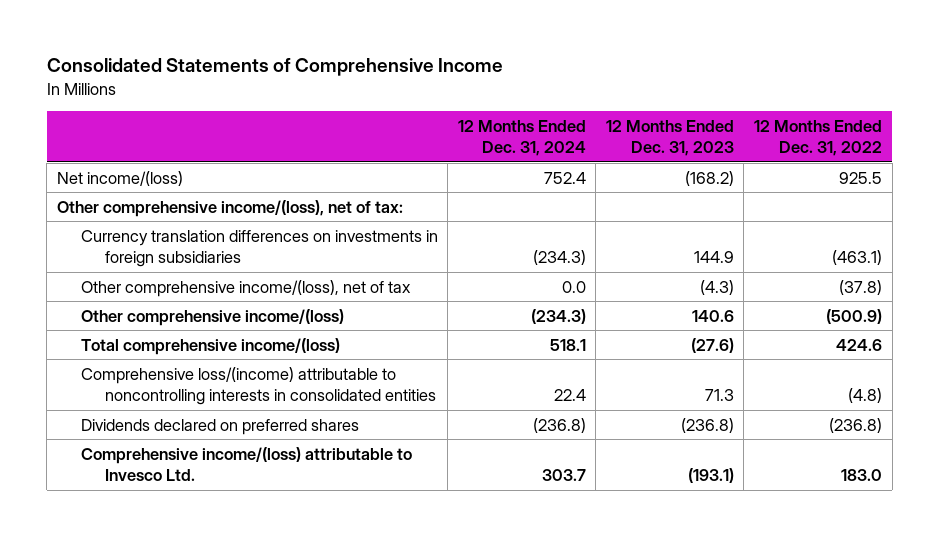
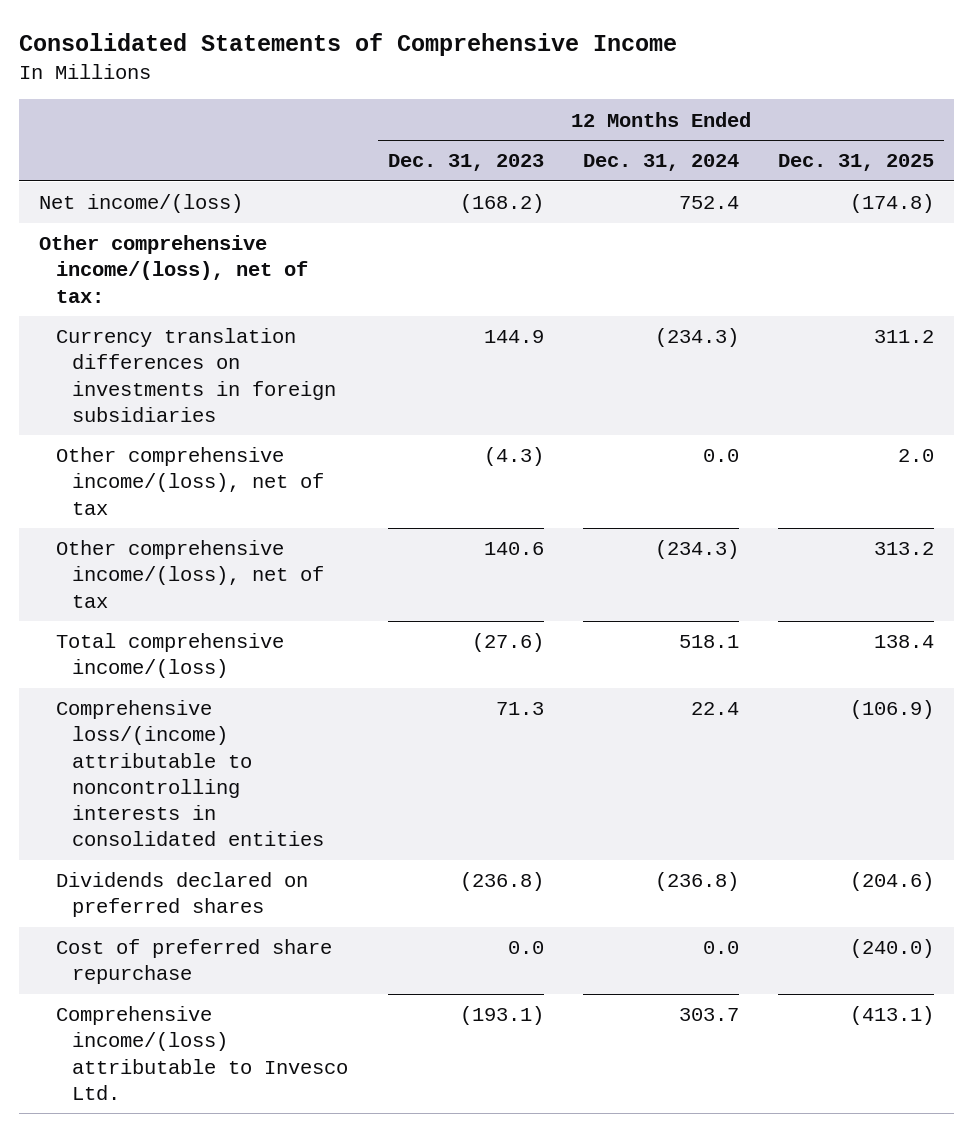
- | 12 Months Ended Dec. 31, 2024 | 12 Months Ended Dec. 31, 2023 | 12 Months Ended Dec. 31, 2022
+ | 12 Months Ended Dec. 31, 2023 | 12 Months Ended Dec. 31, 2024 | 12 Months Ended Dec. 31, 2025
- Other comprehensive income/(loss) | (234.3) | 140.6 | (500.9)
+ Other comprehensive income/(loss), net of tax | 140.6 | (234.3) | 313.2
+ Cost of preferred share repurchase | 0.0 | 0.0 | (240.0)

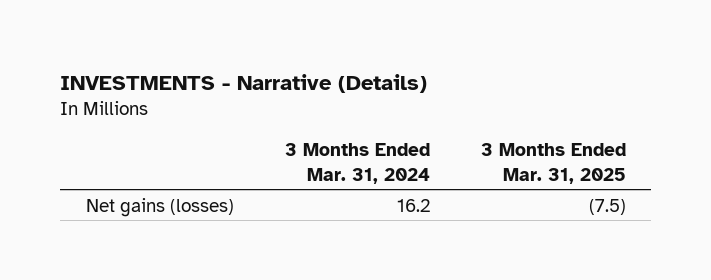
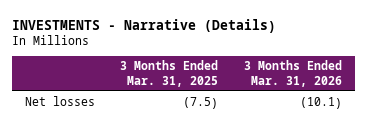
- | 3 Months Ended Mar. 31, 2024 | 3 Months Ended Mar. 31, 2025
+ | 3 Months Ended Mar. 31, 2025 | 3 Months Ended Mar. 31, 2026
- Net gains (losses) | 16.2 | (7.5)
+ Net losses | (7.5) | (10.1)

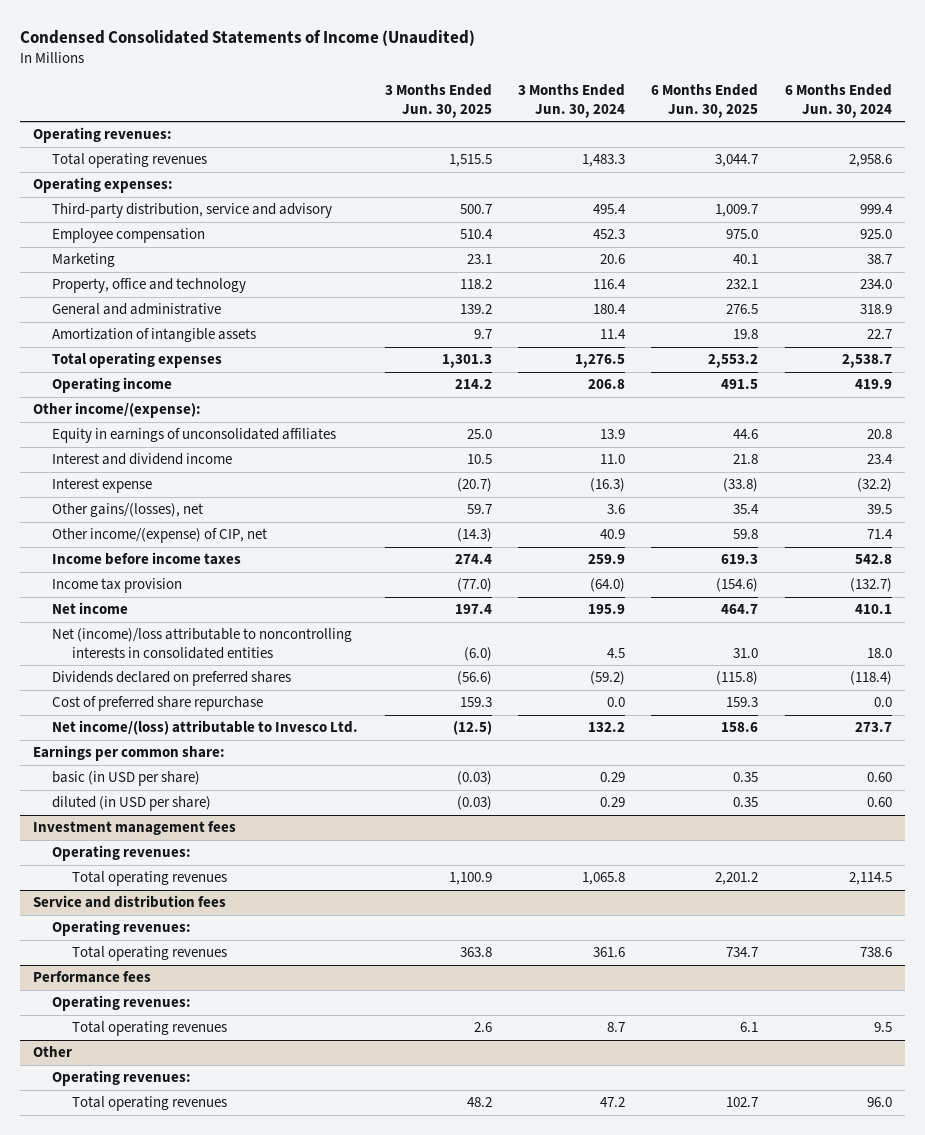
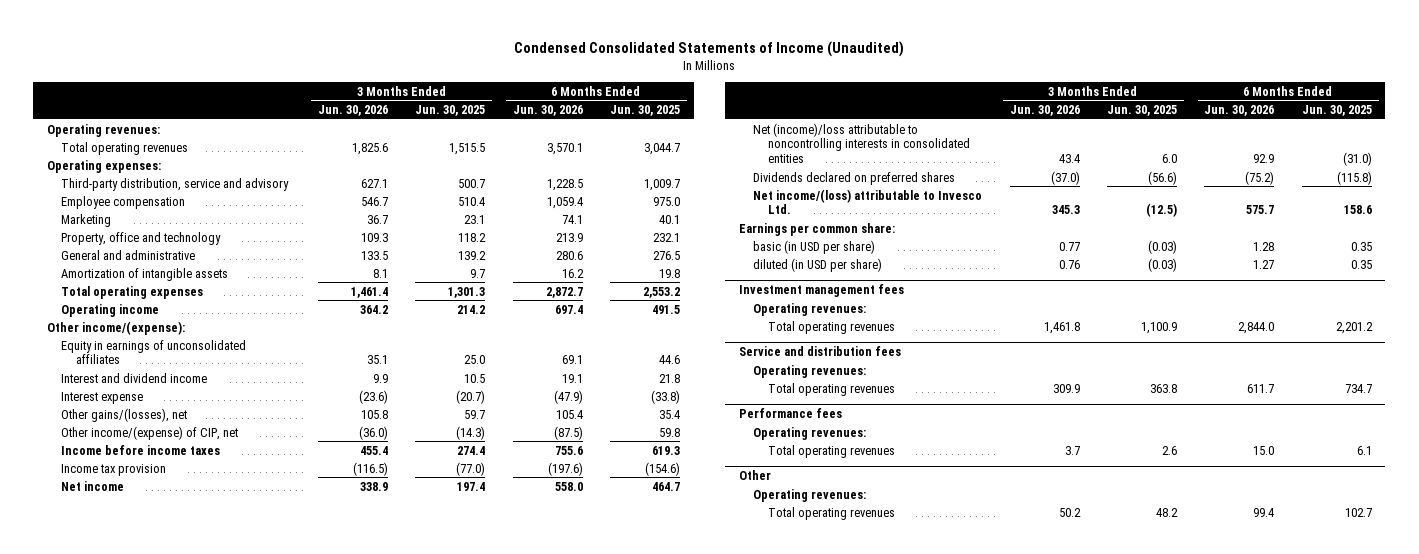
- | 3 Months Ended Jun. 30, 2025 | 3 Months Ended Jun. 30, 2024 | 6 Months Ended Jun. 30, 2025 | 6 Months Ended Jun. 30, 2024
+ | 3 Months Ended Jun. 30, 2026 | 3 Months Ended Jun. 30, 2025 | 6 Months Ended Jun. 30, 2026 | 6 Months Ended Jun. 30, 2025
- Net (income)/loss attributable to noncontrolling interests in consolidated entities | (6.0) | 4.5 | 31.0 | 18.0
+ Net (income)/loss attributable to noncontrolling interests in consolidated entities | 43.4 | 6.0 | 92.9 | (31.0)
- Cost of preferred share repurchase | 159.3 | 0.0 | 159.3 | 0.0

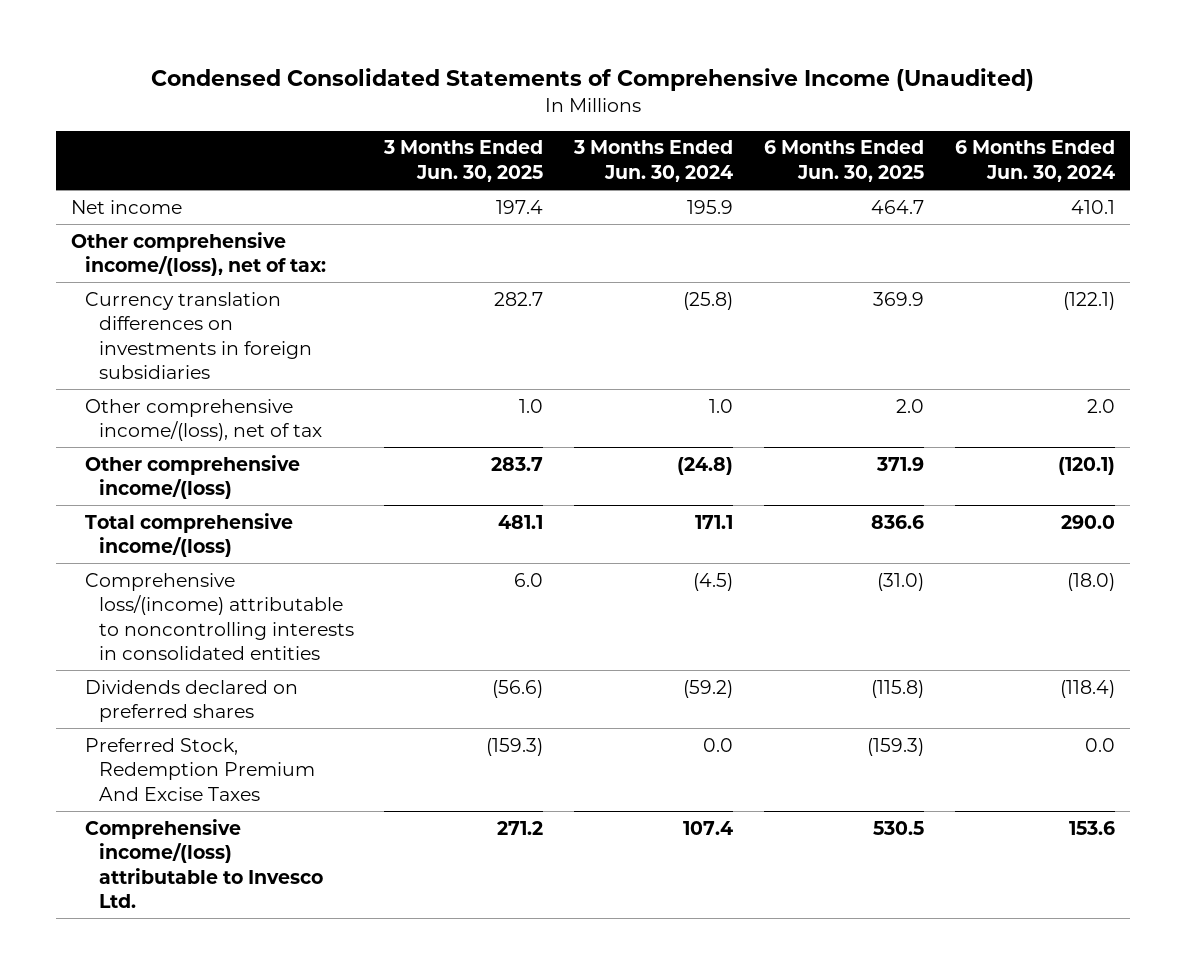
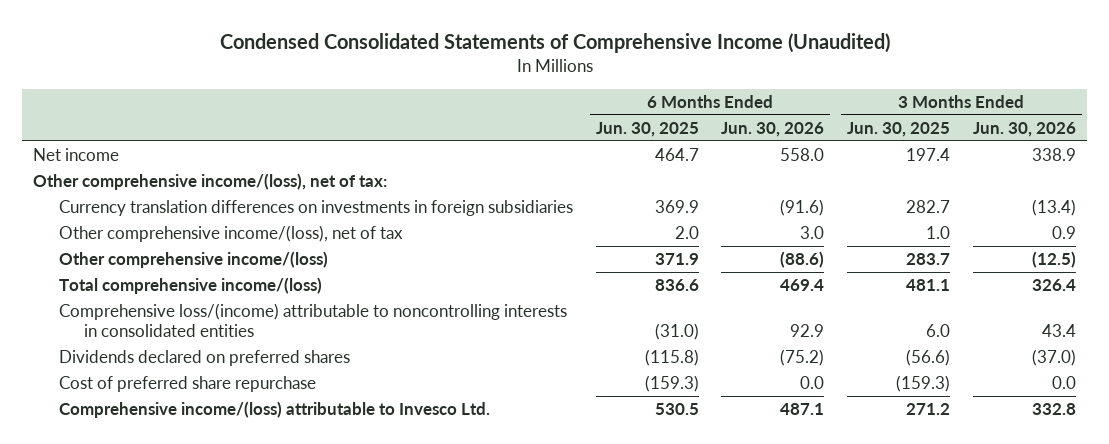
- | 3 Months Ended Jun. 30, 2025 | 3 Months Ended Jun. 30, 2024 | 6 Months Ended Jun. 30, 2025 | 6 Months Ended Jun. 30, 2024
+ | 6 Months Ended Jun. 30, 2025 | 6 Months Ended Jun. 30, 2026 | 3 Months Ended Jun. 30, 2025 | 3 Months Ended Jun. 30, 2026
- Preferred Stock, Redemption Premium And Excise Taxes | (159.3) | 0.0 | (159.3) | 0.0
+ Cost of preferred share repurchase | (159.3) | 0.0 | (159.3) | 0.0

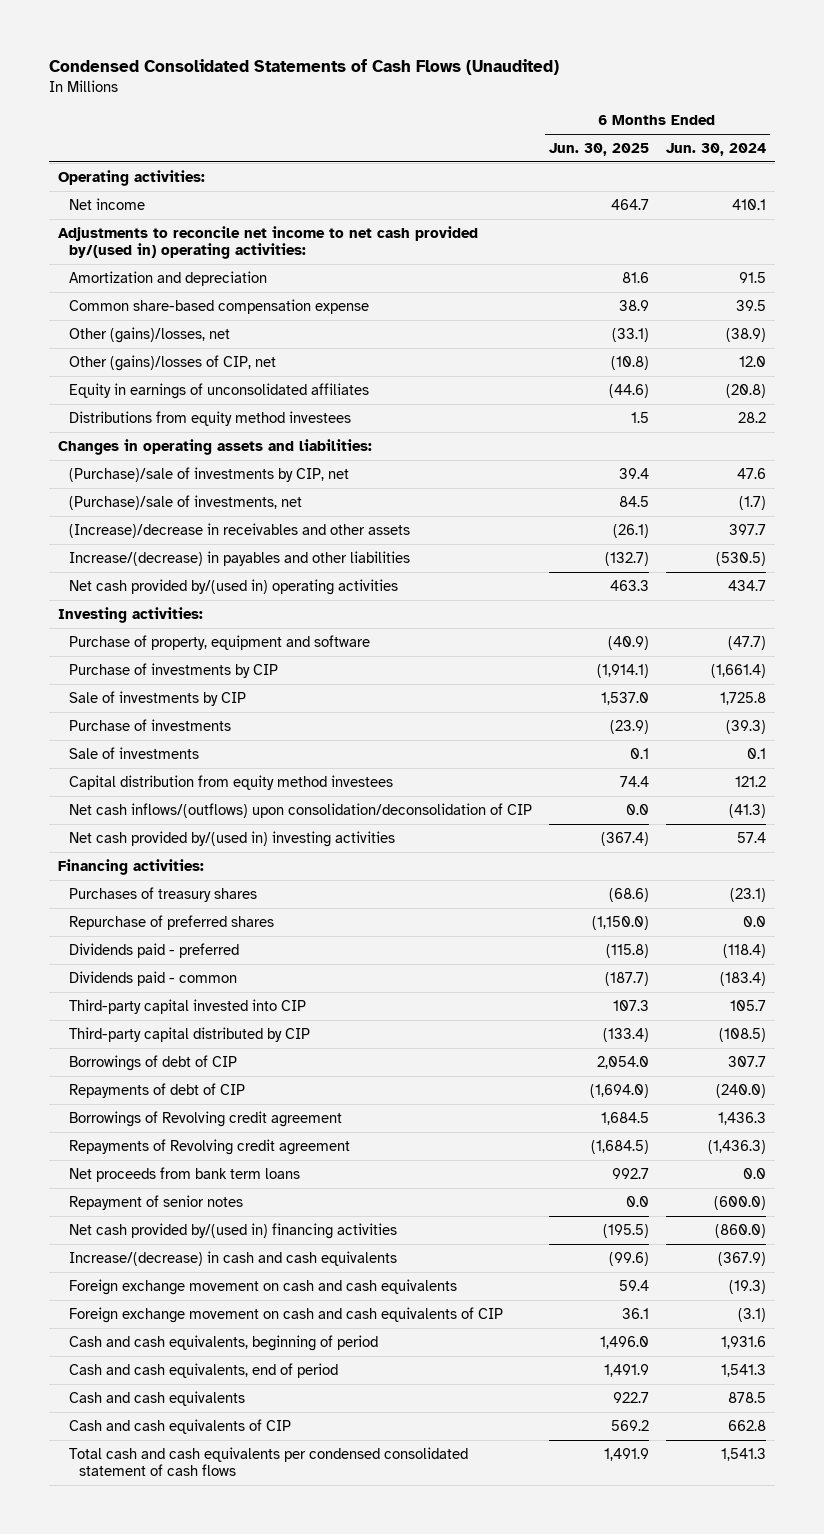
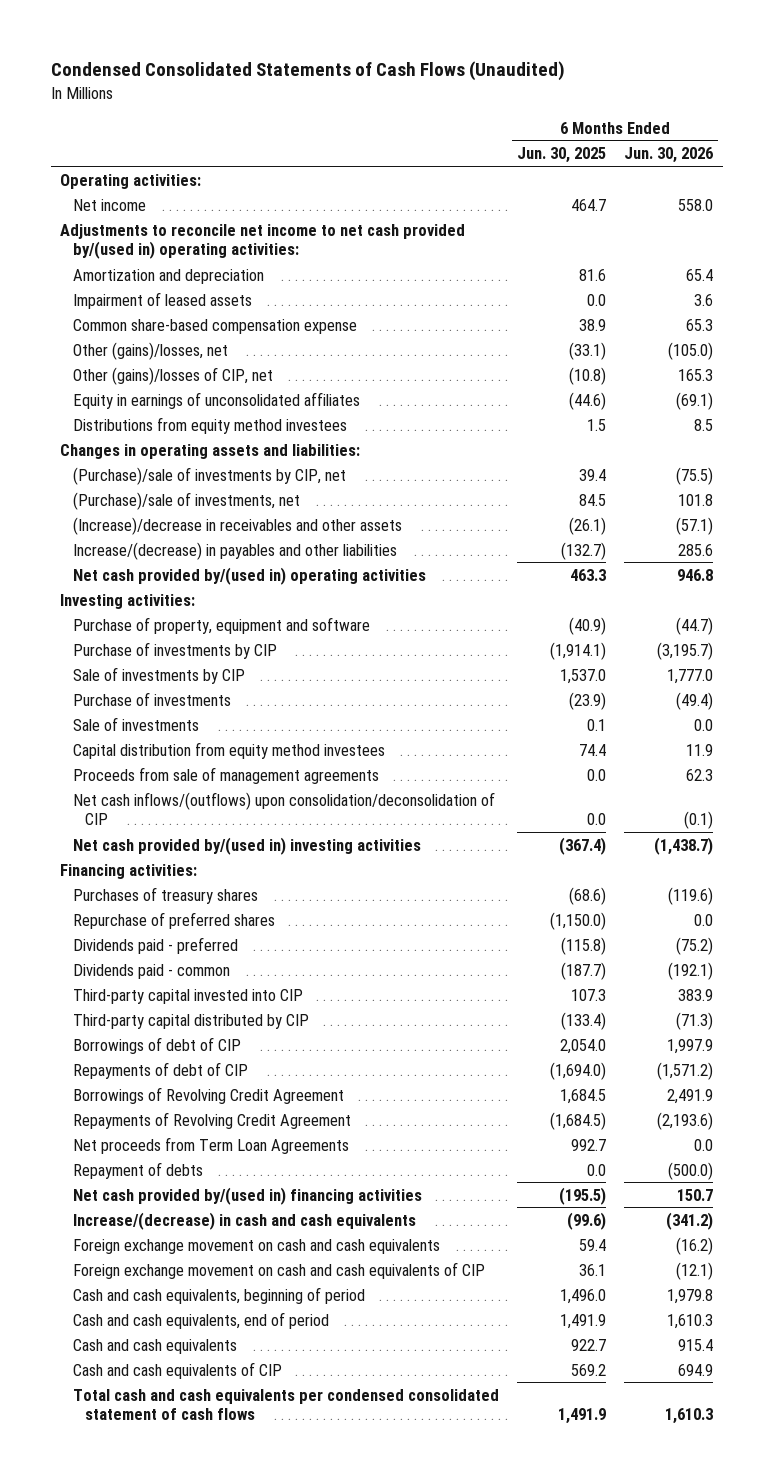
- | 6 Months Ended Jun. 30, 2025 | 6 Months Ended Jun. 30, 2024
+ | 6 Months Ended Jun. 30, 2025 | 6 Months Ended Jun. 30, 2026
+ Impairment of leased assets | 0.0 | 3.6
+ Proceeds from sale of management agreements | 0.0 | 62.3
- Borrowings of Revolving credit agreement | 1,684.5 | 1,436.3
- Repayments of Revolving credit agreement | (1,684.5) | (1,436.3)
- Net proceeds from bank term loans | 992.7 | 0.0
- Repayment of senior notes | 0.0 | (600.0)
+ Borrowings of Revolving Credit Agreement | 1,684.5 | 2,491.9
+ Repayments of Revolving Credit Agreement | (1,684.5) | (2,193.6)
+ Net proceeds from Term Loan Agreements | 992.7 | 0.0
+ Repayment of debts | 0.0 | (500.0)

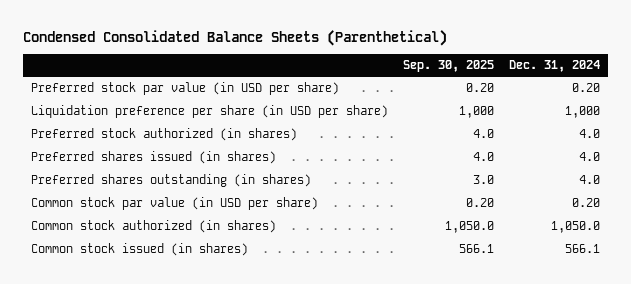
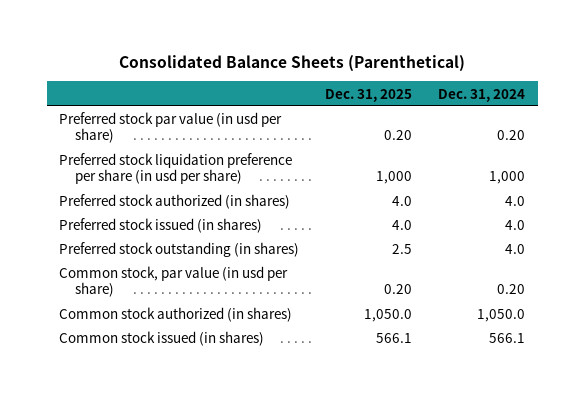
- Condensed Consolidated Balance Sheets (Parenthetical)
+ Consolidated Balance Sheets (Parenthetical)
- | Sep. 30, 2025 | Dec. 31, 2024
+ | Dec. 31, 2025 | Dec. 31, 2024
- Preferred stock par value (in USD per share) | 0.20 | 0.20
- Liquidation preference per share (in USD per share) | 1,000 | 1,000
+ Preferred stock par value (in usd per share) | 0.20 | 0.20
+ Preferred stock liquidation preference per share (in usd per share) | 1,000 | 1,000
- Preferred shares issued (in shares) | 4.0 | 4.0
- Preferred shares outstanding (in shares) | 3.0 | 4.0
- Common stock par value (in USD per share) | 0.20 | 0.20
+ Preferred stock issued (in shares) | 4.0 | 4.0
+ Preferred stock outstanding (in shares) | 2.5 | 4.0
+ Common stock, par value (in usd per share) | 0.20 | 0.20

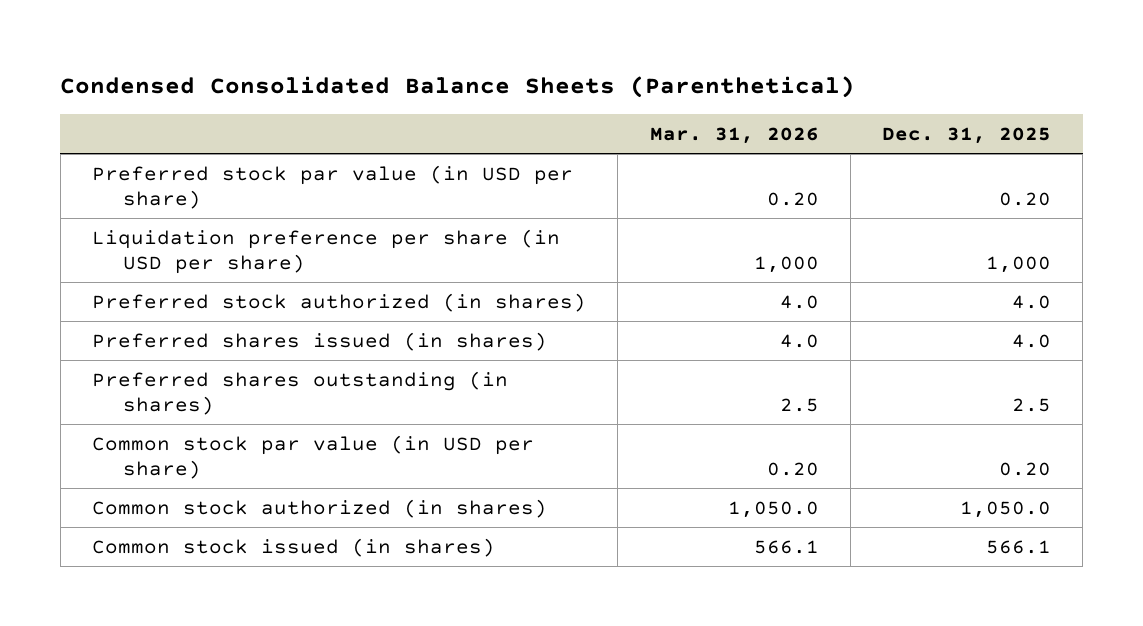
- Consolidated Balance Sheets (Parenthetical)
+ Condensed Consolidated Balance Sheets (Parenthetical)
- | Dec. 31, 2025 | Dec. 31, 2024
+ | Mar. 31, 2026 | Dec. 31, 2025
- Preferred stock par value (in usd per share) | 0.20 | 0.20
- Preferred stock liquidation preference per share (in usd per share) | 1,000 | 1,000
+ Preferred stock par value (in USD per share) | 0.20 | 0.20
+ Liquidation preference per share (in USD per share) | 1,000 | 1,000
- Preferred stock issued (in shares) | 4.0 | 4.0
- Preferred stock outstanding (in shares) | 2.5 | 4.0
- Common stock, par value (in usd per share) | 0.20 | 0.20
+ Preferred shares issued (in shares) | 4.0 | 4.0
+ Preferred shares outstanding (in shares) | 2.5 | 2.5
+ Common stock par value (in USD per share) | 0.20 | 0.20

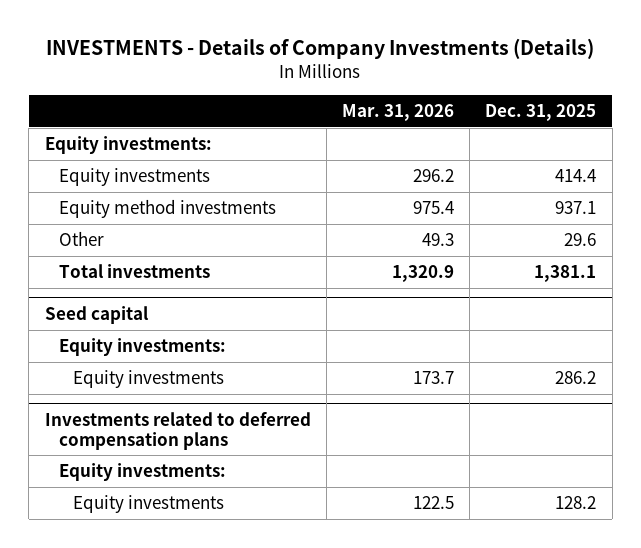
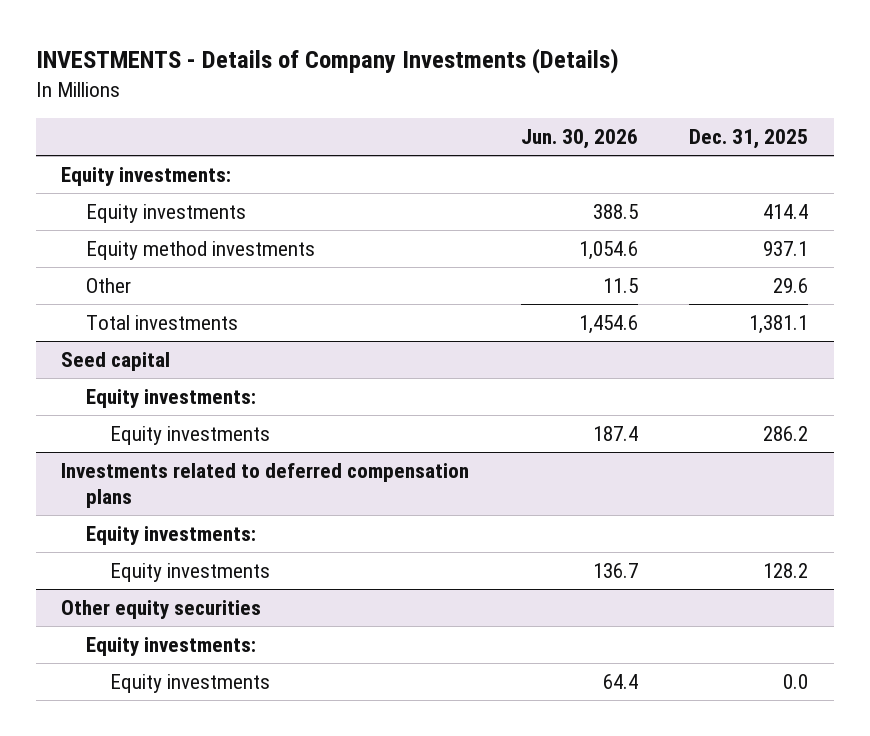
- | Mar. 31, 2026 | Dec. 31, 2025
+ | Jun. 30, 2026 | Dec. 31, 2025
+ Other equity securities
+ Equity investments:
+ Equity investments | 64.4 | 0.0

